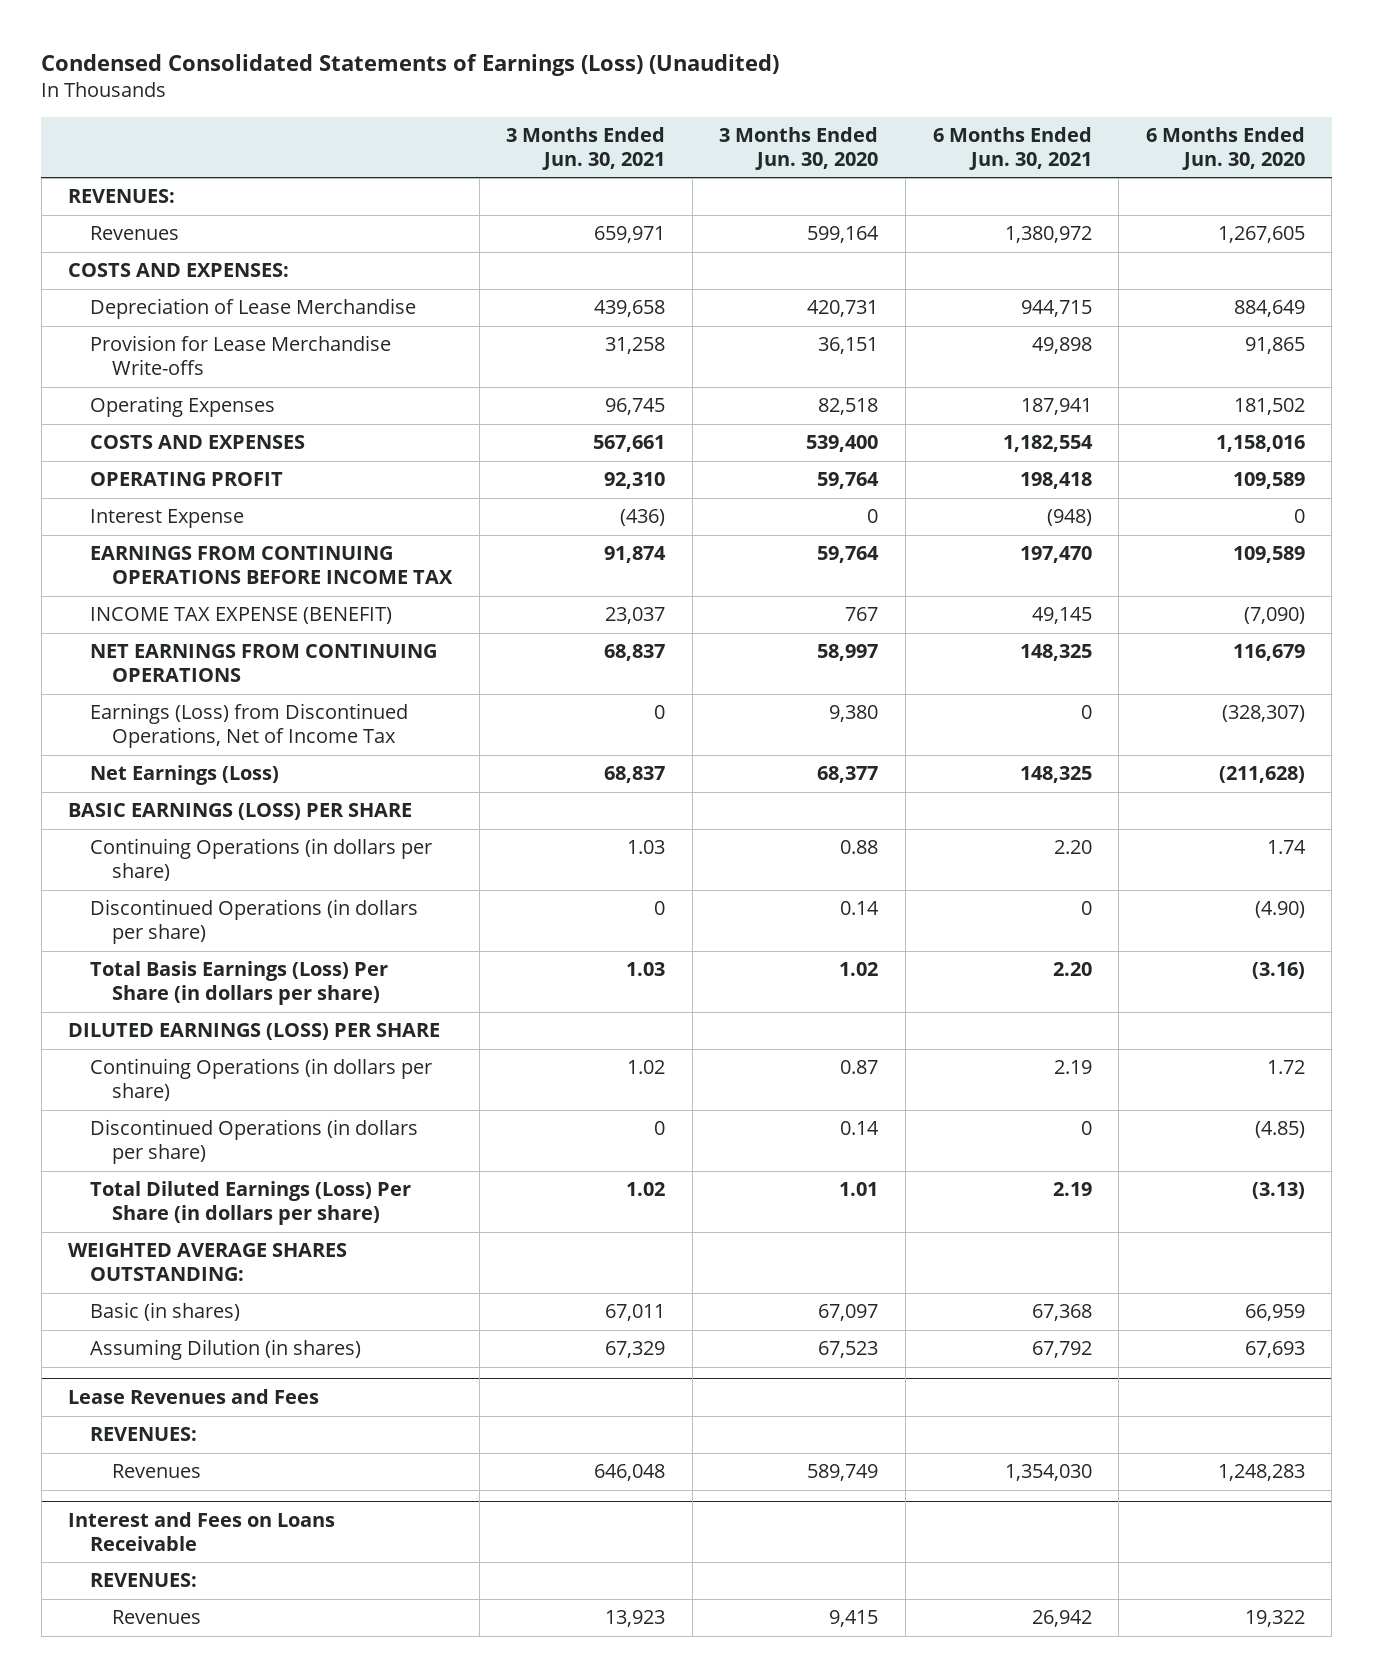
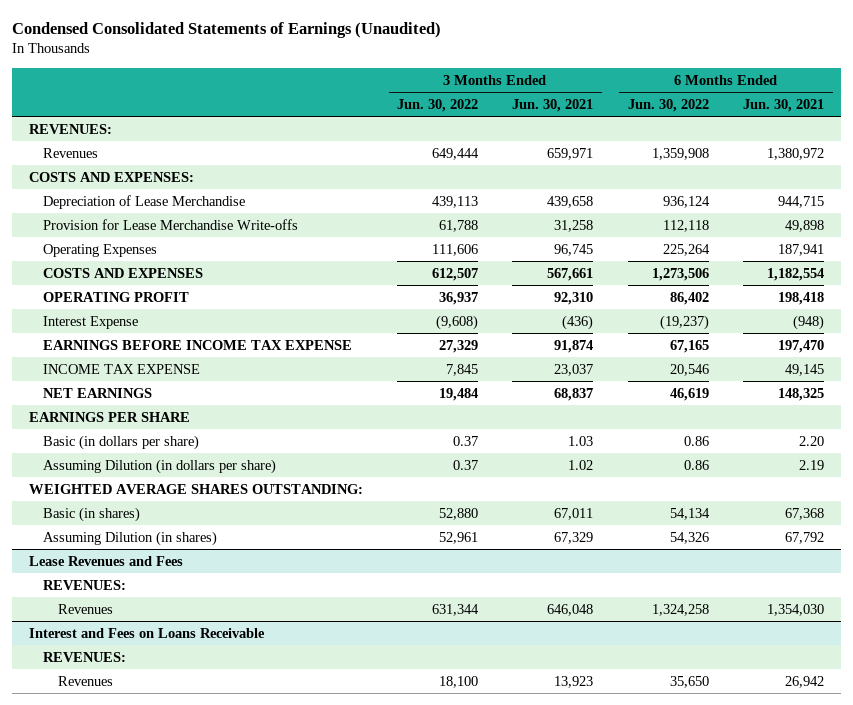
- Condensed Consolidated Statements of Earnings (Loss) (Unaudited)
+ Condensed Consolidated Statements of Earnings (Unaudited)
- | 3 Months Ended Jun. 30, 2021 | 3 Months Ended Jun. 30, 2020 | 6 Months Ended Jun. 30, 2021 | 6 Months Ended Jun. 30, 2020
+ | 3 Months Ended Jun. 30, 2022 | 3 Months Ended Jun. 30, 2021 | 6 Months Ended Jun. 30, 2022 | 6 Months Ended Jun. 30, 2021
- EARNINGS FROM CONTINUING OPERATIONS BEFORE INCOME TAX | 91,874 | 59,764 | 197,470 | 109,589
- INCOME TAX EXPENSE (BENEFIT) | 23,037 | 767 | 49,145 | (7,090)
- NET EARNINGS FROM CONTINUING OPERATIONS | 68,837 | 58,997 | 148,325 | 116,679
- Earnings (Loss) from Discontinued Operations, Net of Income Tax | 0 | 9,380 | 0 | (328,307)
- Net Earnings (Loss) | 68,837 | 68,377 | 148,325 | (211,628)
- BASIC EARNINGS (LOSS) PER SHARE
- Continuing Operations (in dollars per share) | 1.03 | 0.88 | 2.20 | 1.74
- Discontinued Operations (in dollars per share) | 0 | 0.14 | 0 | (4.90)
- Total Basis Earnings (Loss) Per Share (in dollars per share) | 1.03 | 1.02 | 2.20 | (3.16)
- DILUTED EARNINGS (LOSS) PER SHARE
- Continuing Operations (in dollars per share) | 1.02 | 0.87 | 2.19 | 1.72
- Discontinued Operations (in dollars per share) | 0 | 0.14 | 0 | (4.85)
- Total Diluted Earnings (Loss) Per Share (in dollars per share) | 1.02 | 1.01 | 2.19 | (3.13)
+ EARNINGS BEFORE INCOME TAX EXPENSE | 27,329 | 91,874 | 67,165 | 197,470
+ INCOME TAX EXPENSE | 7,845 | 23,037 | 20,546 | 49,145
+ NET EARNINGS | 19,484 | 68,837 | 46,619 | 148,325
+ EARNINGS PER SHARE
+ Basic (in dollars per share) | 0.37 | 1.03 | 0.86 | 2.20
+ Assuming Dilution (in dollars per share) | 0.37 | 1.02 | 0.86 | 2.19

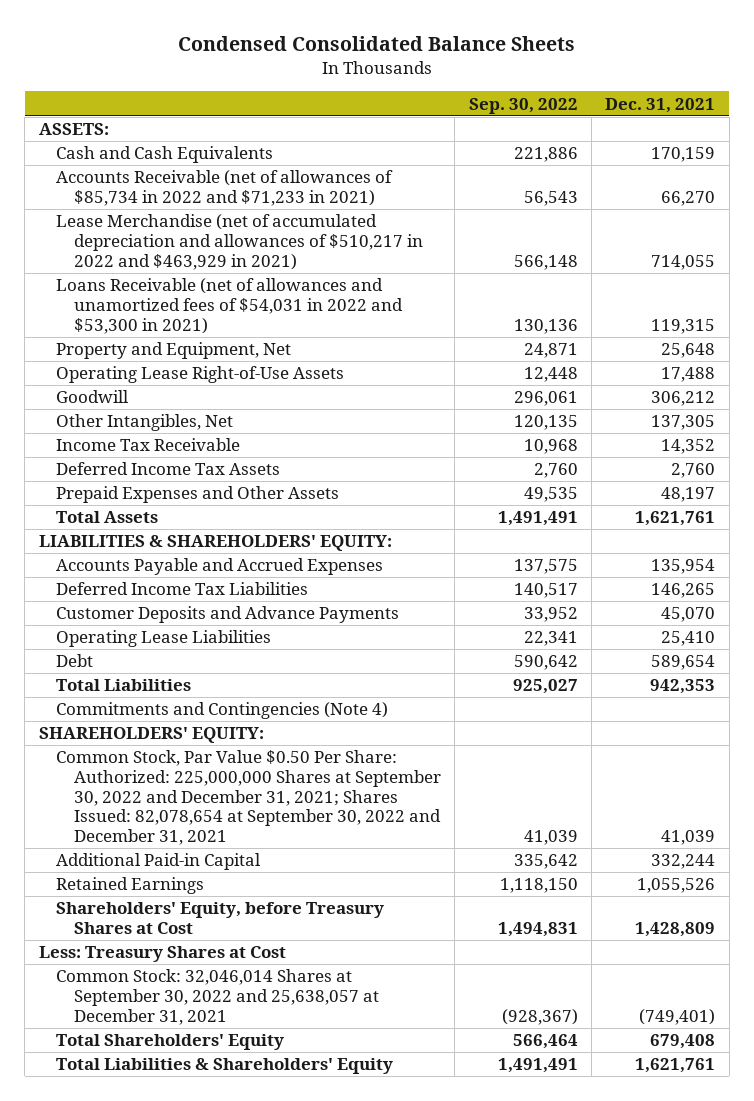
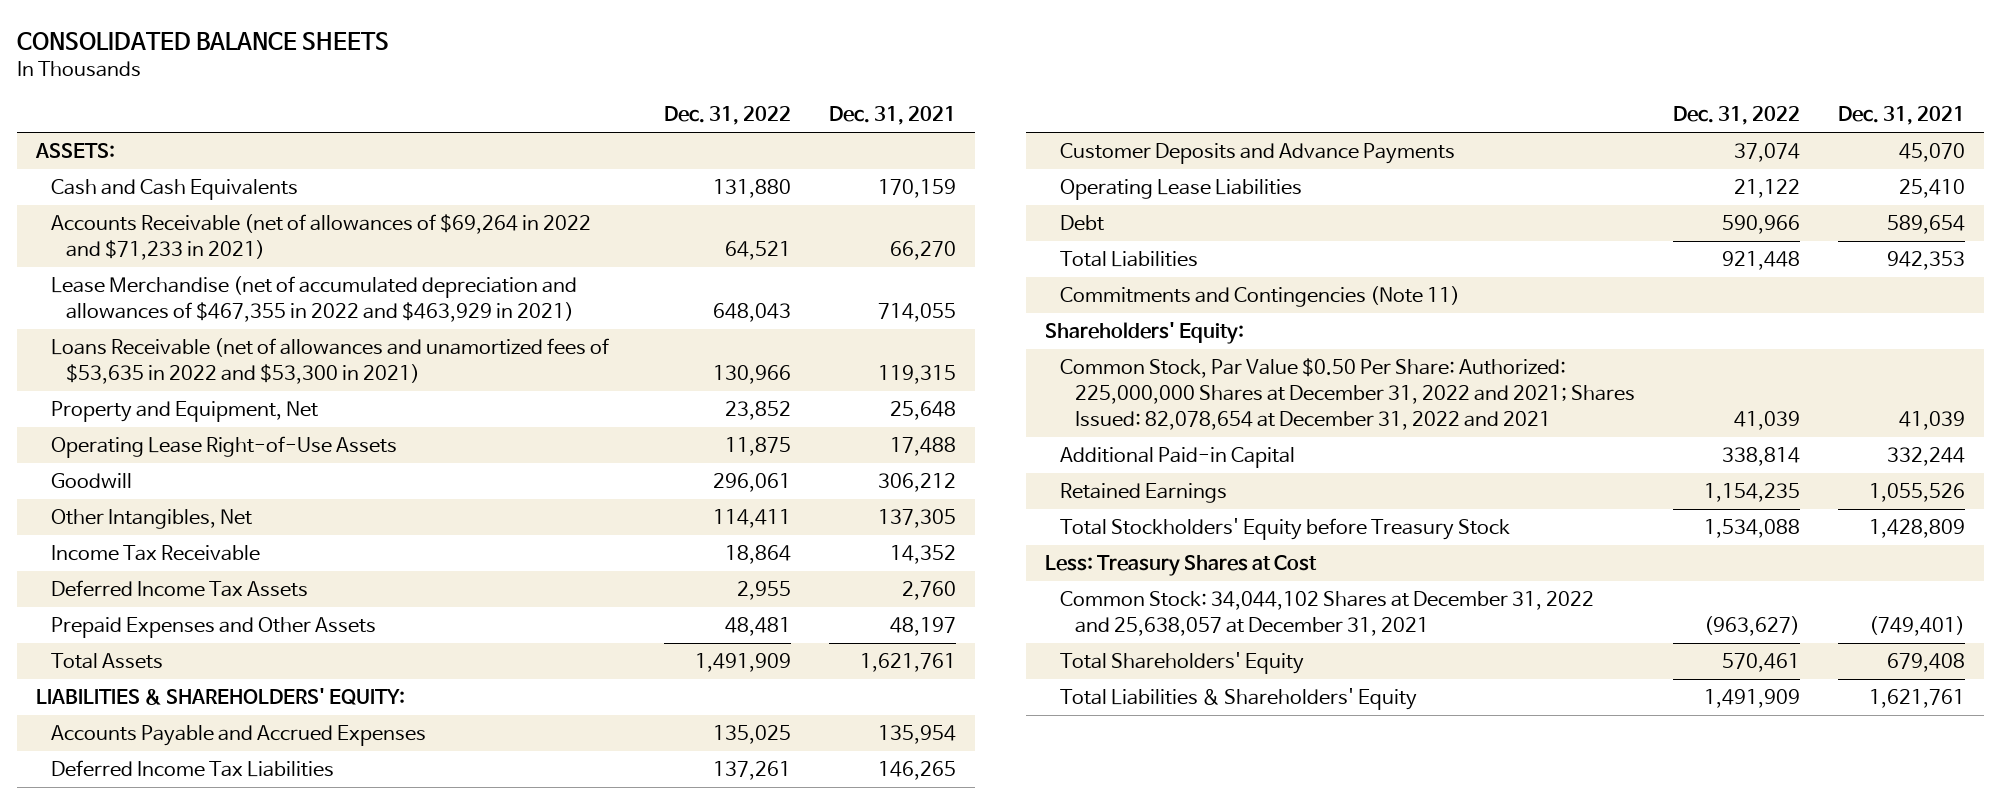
- Condensed Consolidated Balance Sheets
+ CONSOLIDATED BALANCE SHEETS
- | Sep. 30, 2022 | Dec. 31, 2021
+ | Dec. 31, 2022 | Dec. 31, 2021
- Accounts Receivable (net of allowances of $85,734 in 2022 and $71,233 in 2021) | 56,543 | 66,270
- Lease Merchandise (net of accumulated depreciation and allowances of $510,217 in 2022 and $463,929 in 2021) | 566,148 | 714,055
- Loans Receivable (net of allowances and unamortized fees of $54,031 in 2022 and $53,300 in 2021) | 130,136 | 119,315
+ Accounts Receivable (net of allowances of $69,264 in 2022 and $71,233 in 2021) | 64,521 | 66,270
+ Lease Merchandise (net of accumulated depreciation and allowances of $467,355 in 2022 and $463,929 in 2021) | 648,043 | 714,055
+ Loans Receivable (net of allowances and unamortized fees of $53,635 in 2022 and $53,300 in 2021) | 130,966 | 119,315
- Commitments and Contingencies (Note 4)
- SHAREHOLDERS' EQUITY:
- Common Stock, Par Value $0.50 Per Share: Authorized: 225,000,000 Shares at September 30, 2022 and December 31, 2021; Shares Issued: 82,078,654 at September 30, 2022 and December 31, 2021 | 41,039 | 41,039
+ Commitments and Contingencies (Note 11)
+ Shareholders' Equity:
+ Common Stock, Par Value $0.50 Per Share: Authorized: 225,000,000 Shares at December 31, 2022 and 2021; Shares Issued: 82,078,654 at December 31, 2022 and 2021 | 41,039 | 41,039
- Shareholders' Equity, before Treasury Shares at Cost | 1,494,831 | 1,428,809
+ Total Stockholders' Equity before Treasury Stock | 1,534,088 | 1,428,809
- Common Stock: 32,046,014 Shares at September 30, 2022 and 25,638,057 at December 31, 2021 | (928,367) | (749,401)
+ Common Stock: 34,044,102 Shares at December 31, 2022 and 25,638,057 at December 31, 2021 | (963,627) | (749,401)

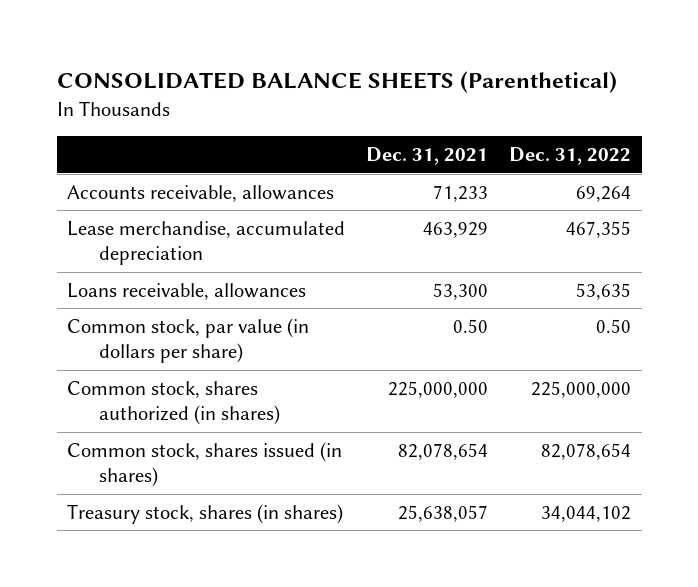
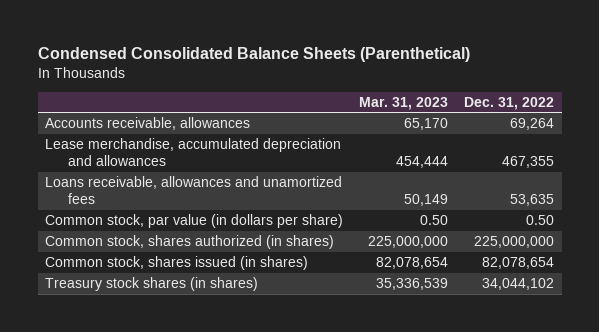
- CONSOLIDATED BALANCE SHEETS (Parenthetical)
+ Condensed Consolidated Balance Sheets (Parenthetical)
- | Dec. 31, 2021 | Dec. 31, 2022
+ | Mar. 31, 2023 | Dec. 31, 2022
- Lease merchandise, accumulated depreciation | 463,929 | 467,355
- Loans receivable, allowances | 53,300 | 53,635
+ Lease merchandise, accumulated depreciation and allowances | 454,444 | 467,355
+ Loans receivable, allowances and unamortized fees | 50,149 | 53,635
- Treasury stock, shares (in shares) | 25,638,057 | 34,044,102
+ Treasury stock shares (in shares) | 35,336,539 | 34,044,102

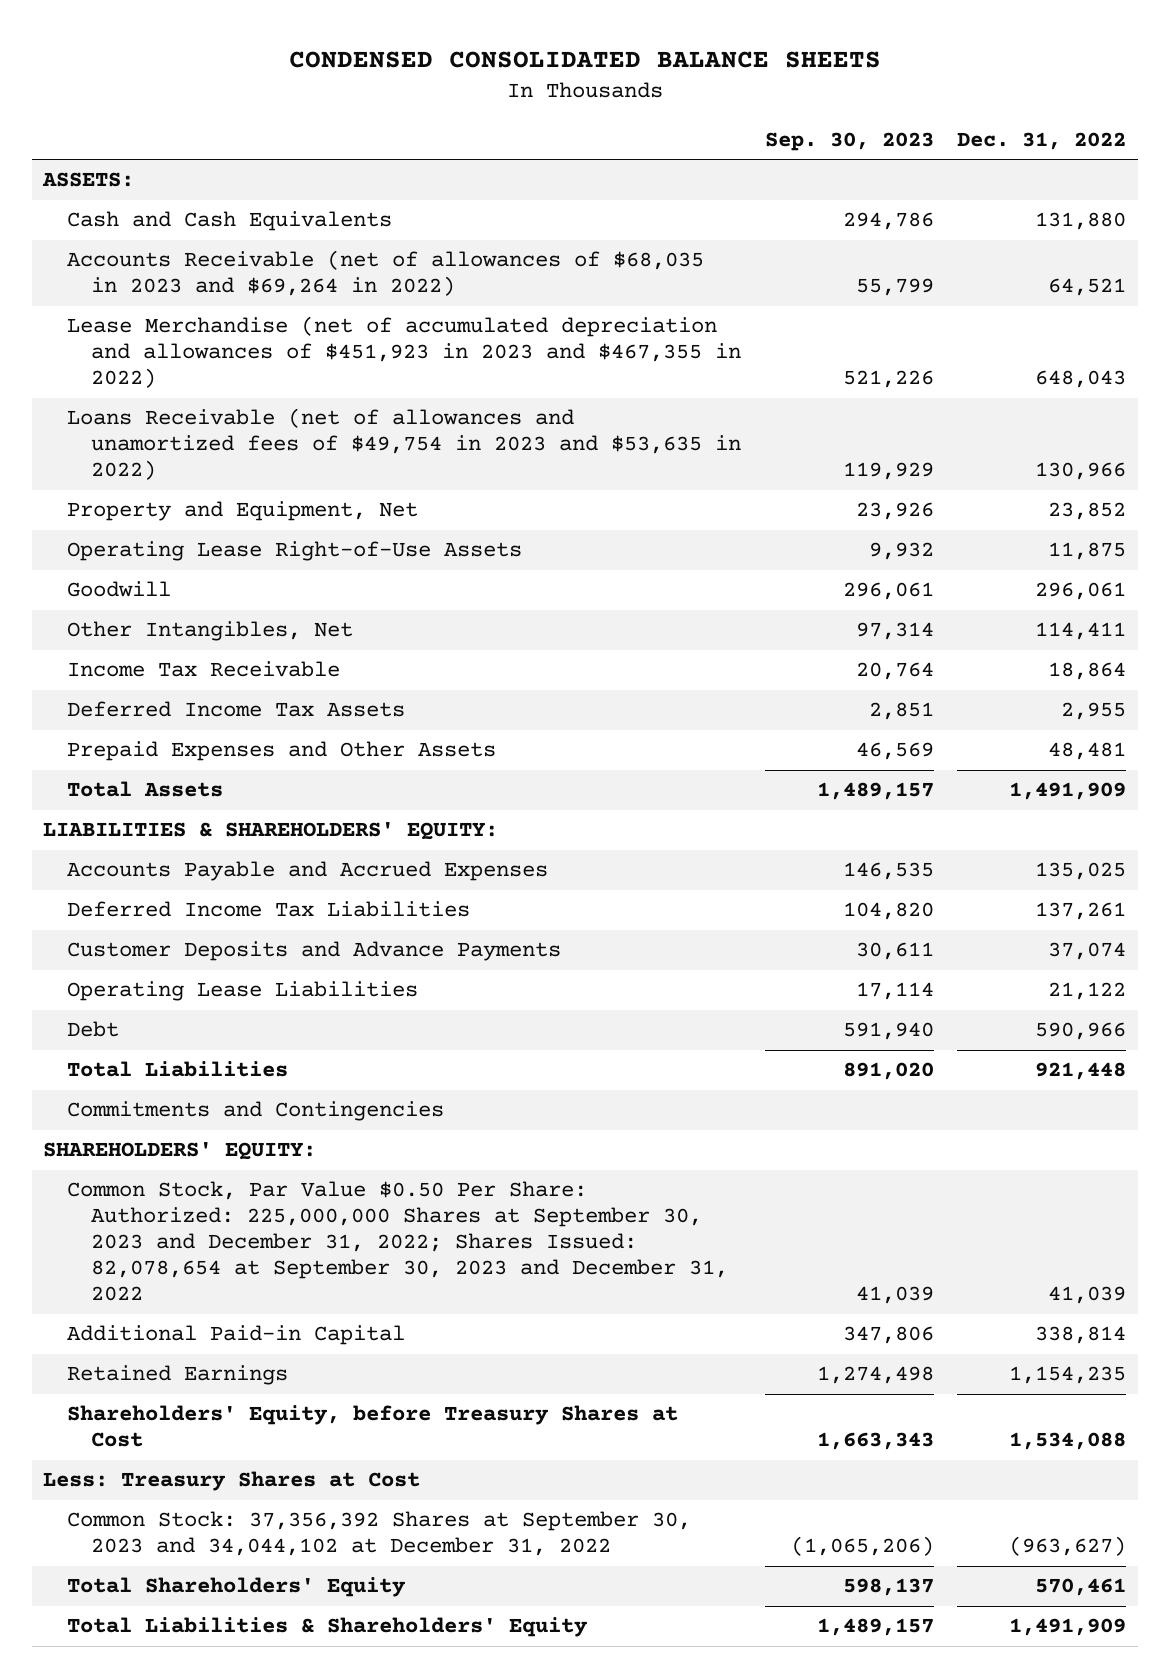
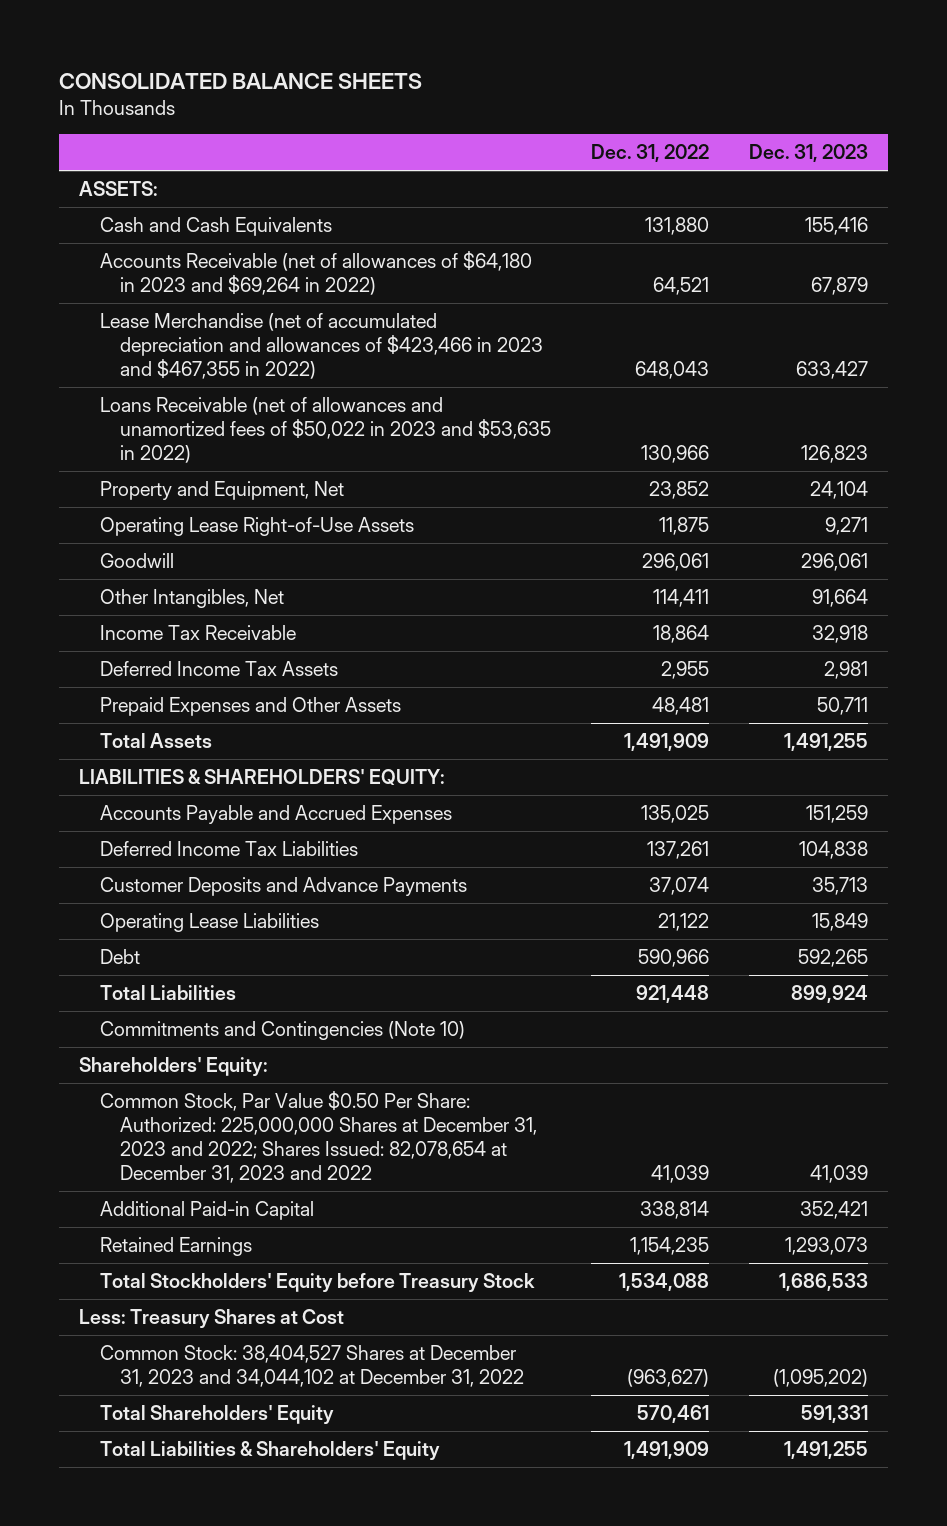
- CONDENSED CONSOLIDATED BALANCE SHEETS
+ CONSOLIDATED BALANCE SHEETS
- | Sep. 30, 2023 | Dec. 31, 2022
+ | Dec. 31, 2022 | Dec. 31, 2023
- Accounts Receivable (net of allowances of $68,035 in 2023 and $69,264 in 2022) | 55,799 | 64,521
- Lease Merchandise (net of accumulated depreciation and allowances of $451,923 in 2023 and $467,355 in 2022) | 521,226 | 648,043
- Loans Receivable (net of allowances and unamortized fees of $49,754 in 2023 and $53,635 in 2022) | 119,929 | 130,966
+ Accounts Receivable (net of allowances of $64,180 in 2023 and $69,264 in 2022) | 64,521 | 67,879
+ Lease Merchandise (net of accumulated depreciation and allowances of $423,466 in 2023 and $467,355 in 2022) | 648,043 | 633,427
+ Loans Receivable (net of allowances and unamortized fees of $50,022 in 2023 and $53,635 in 2022) | 130,966 | 126,823
- Commitments and Contingencies
- SHAREHOLDERS' EQUITY:
- Common Stock, Par Value $0.50 Per Share: Authorized: 225,000,000 Shares at September 30, 2023 and December 31, 2022; Shares Issued: 82,078,654 at September 30, 2023 and December 31, 2022 | 41,039 | 41,039
+ Commitments and Contingencies (Note 10)
+ Shareholders' Equity:
+ Common Stock, Par Value $0.50 Per Share: Authorized: 225,000,000 Shares at December 31, 2023 and 2022; Shares Issued: 82,078,654 at December 31, 2023 and 2022 | 41,039 | 41,039
- Shareholders' Equity, before Treasury Shares at Cost | 1,663,343 | 1,534,088
+ Total Stockholders' Equity before Treasury Stock | 1,534,088 | 1,686,533
- Common Stock: 37,356,392 Shares at September 30, 2023 and 34,044,102 at December 31, 2022 | (1,065,206) | (963,627)
+ Common Stock: 38,404,527 Shares at December 31, 2023 and 34,044,102 at December 31, 2022 | (963,627) | (1,095,202)

